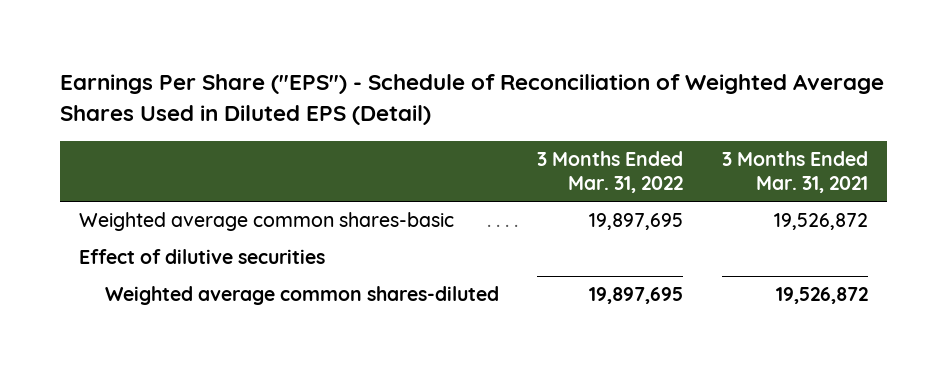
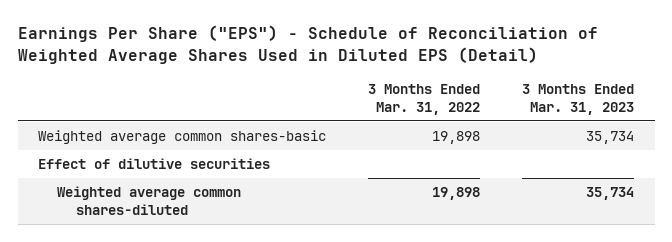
- | 3 Months Ended Mar. 31, 2022 | 3 Months Ended Mar. 31, 2021
+ | 3 Months Ended Mar. 31, 2022 | 3 Months Ended Mar. 31, 2023
- Weighted average common shares-basic | 19,897,695 | 19,526,872
+ Weighted average common shares-basic | 19,898 | 35,734
- Weighted average common shares-diluted | 19,897,695 | 19,526,872
+ Weighted average common shares-diluted | 19,898 | 35,734

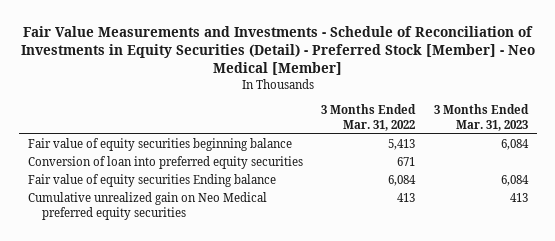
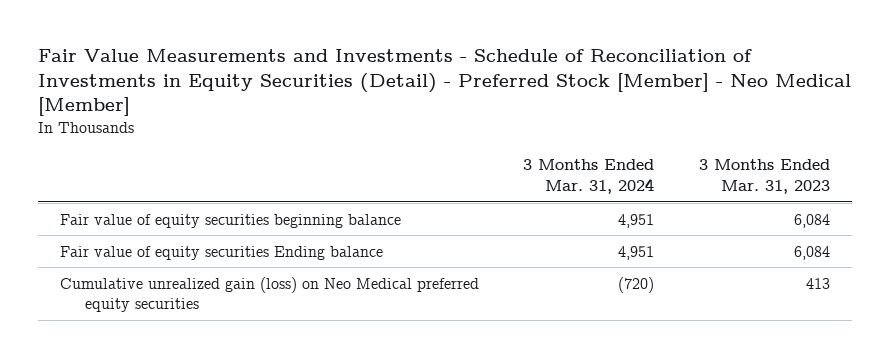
- | 3 Months Ended Mar. 31, 2022 | 3 Months Ended Mar. 31, 2023
+ | 3 Months Ended Mar. 31, 2024 | 3 Months Ended Mar. 31, 2023
- Conversion of loan into preferred equity securities | 671 |
- Cumulative unrealized gain on Neo Medical preferred equity securities | 413 | 413
+ Cumulative unrealized gain (loss) on Neo Medical preferred equity securities | (720) | 413

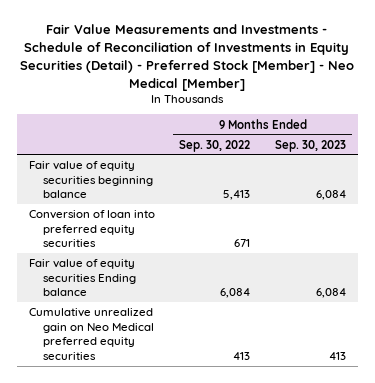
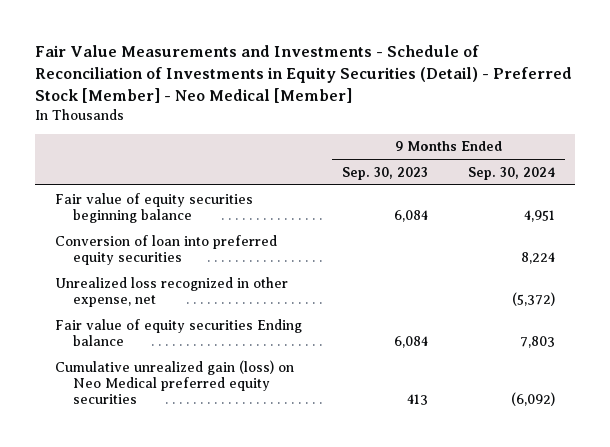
- | 9 Months Ended Sep. 30, 2022 | 9 Months Ended Sep. 30, 2023
+ | 9 Months Ended Sep. 30, 2023 | 9 Months Ended Sep. 30, 2024
+ Unrealized loss recognized in other expense, net | | (5,372)
- Cumulative unrealized gain on Neo Medical preferred equity securities | 413 | 413
+ Cumulative unrealized gain (loss) on Neo Medical preferred equity securities | 413 | (6,092)

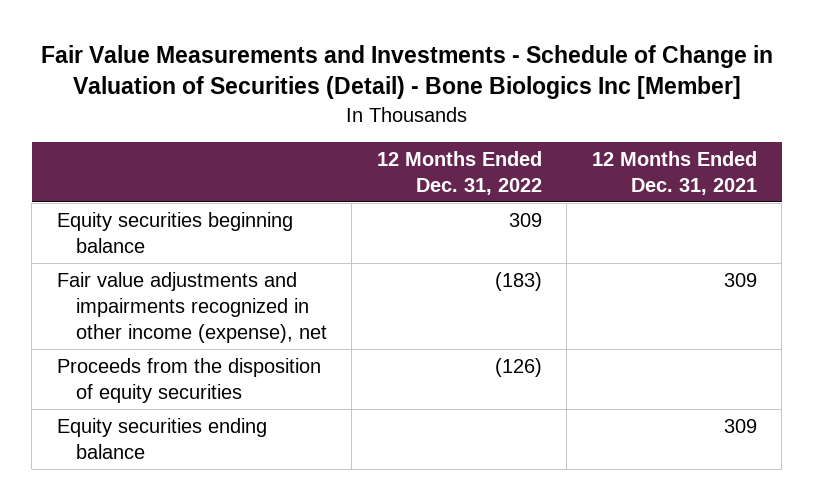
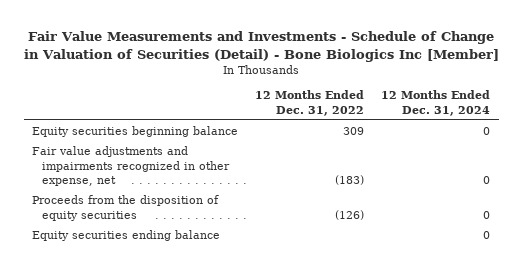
- | 12 Months Ended Dec. 31, 2022 | 12 Months Ended Dec. 31, 2021
+ | 12 Months Ended Dec. 31, 2022 | 12 Months Ended Dec. 31, 2024
- Fair value adjustments and impairments recognized in other income (expense), net | (183) | 309
+ Fair value adjustments and impairments recognized in other expense, net | (183) | 0

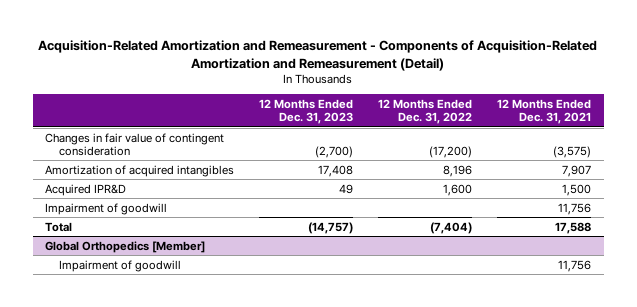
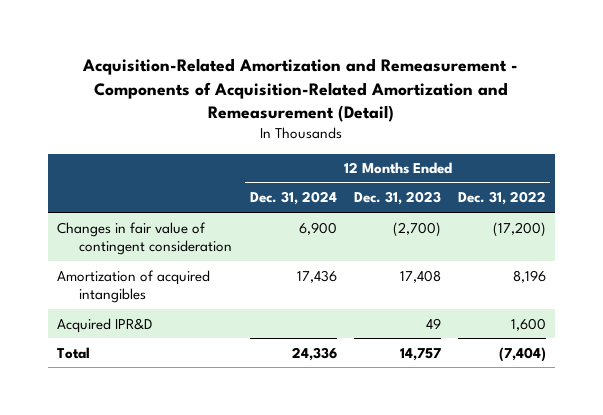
- | 12 Months Ended Dec. 31, 2023 | 12 Months Ended Dec. 31, 2022 | 12 Months Ended Dec. 31, 2021
+ | 12 Months Ended Dec. 31, 2024 | 12 Months Ended Dec. 31, 2023 | 12 Months Ended Dec. 31, 2022
- Impairment of goodwill | | | 11,756
- Total | (14,757) | (7,404) | 17,588
- Global Orthopedics [Member]
- Impairment of goodwill | | | 11,756
+ Total | 24,336 | 14,757 | (7,404)

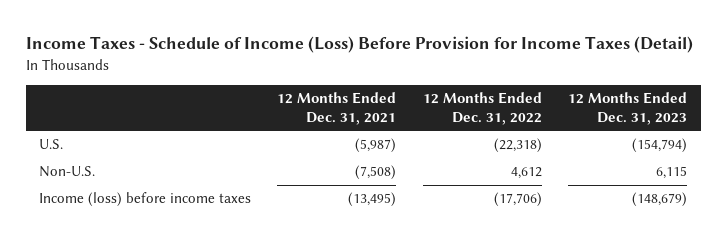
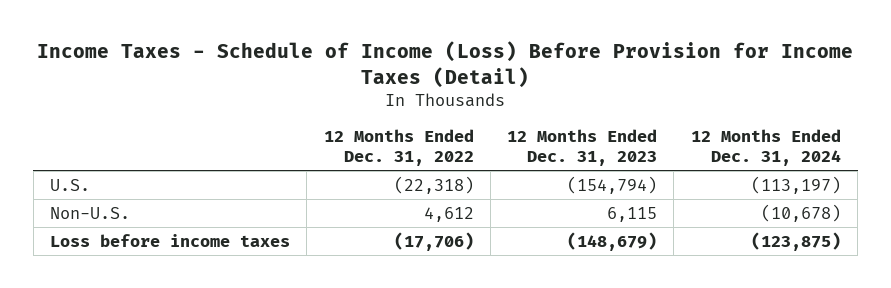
- | 12 Months Ended Dec. 31, 2021 | 12 Months Ended Dec. 31, 2022 | 12 Months Ended Dec. 31, 2023
+ | 12 Months Ended Dec. 31, 2022 | 12 Months Ended Dec. 31, 2023 | 12 Months Ended Dec. 31, 2024
- Income (loss) before income taxes | (13,495) | (17,706) | (148,679)
+ Loss before income taxes | (17,706) | (148,679) | (123,875)

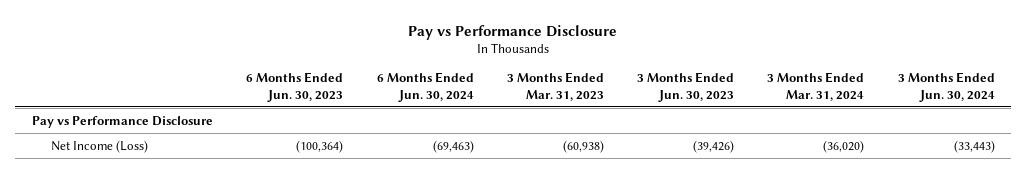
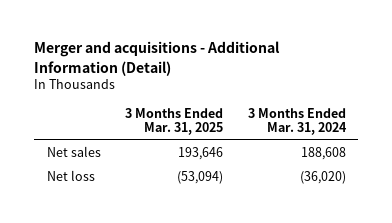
- Pay vs Performance Disclosure
+ Merger and acquisitions - Additional Information (Detail)
- | 6 Months Ended Jun. 30, 2023 | 6 Months Ended Jun. 30, 2024 | 3 Months Ended Mar. 31, 2023 | 3 Months Ended Jun. 30, 2023 | 3 Months Ended Mar. 31, 2024 | 3 Months Ended Jun. 30, 2024
+ | 3 Months Ended Mar. 31, 2025 | 3 Months Ended Mar. 31, 2024
- Pay vs Performance Disclosure
- Net Income (Loss) | (100,364) | (69,463) | (60,938) | (39,426) | (36,020) | (33,443)
+ Net sales | 193,646 | 188,608
+ Net loss | (53,094) | (36,020)

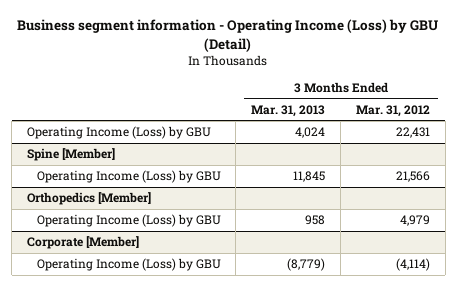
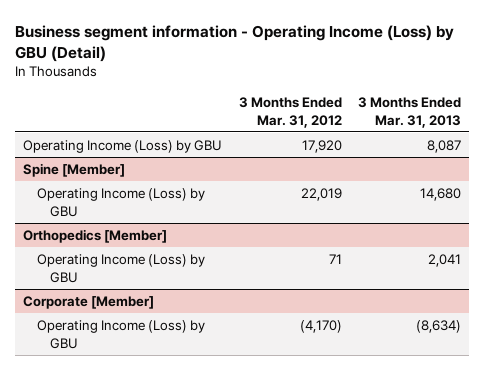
- | 3 Months Ended Mar. 31, 2013 | 3 Months Ended Mar. 31, 2012
+ | 3 Months Ended Mar. 31, 2012 | 3 Months Ended Mar. 31, 2013
- Operating Income (Loss) by GBU | 4,024 | 22,431
+ Operating Income (Loss) by GBU | 17,920 | 8,087
@ Spine [Member]
- Operating Income (Loss) by GBU | 11,845 | 21,566
+ Operating Income (Loss) by GBU | 22,019 | 14,680
@ Orthopedics [Member]
- Operating Income (Loss) by GBU | 958 | 4,979
+ Operating Income (Loss) by GBU | 71 | 2,041
@ Corporate [Member]
- Operating Income (Loss) by GBU | (8,779) | (4,114)
+ Operating Income (Loss) by GBU | (4,170) | (8,634)

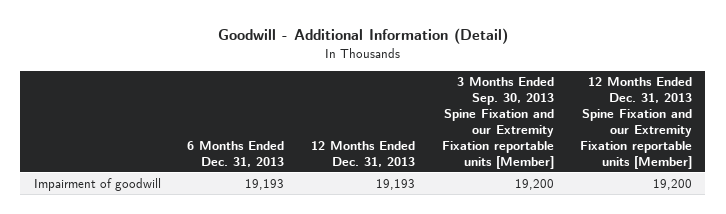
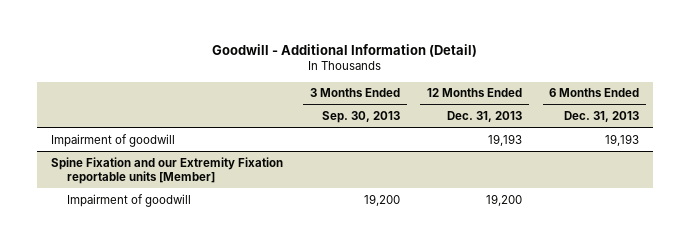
- | 6 Months Ended Dec. 31, 2013 | 12 Months Ended Dec. 31, 2013 | 3 Months Ended Sep. 30, 2013 Spine Fixation and our Extremity Fixation reportable units [Member] | 12 Months Ended Dec. 31, 2013 Spine Fixation and our Extremity Fixation reportable units [Member]
+ | 3 Months Ended Sep. 30, 2013 | 12 Months Ended Dec. 31, 2013 | 6 Months Ended Dec. 31, 2013
+ Spine Fixation and our Extremity Fixation reportable units [Member]
+ Impairment of goodwill | 19,200 | 19,200 |

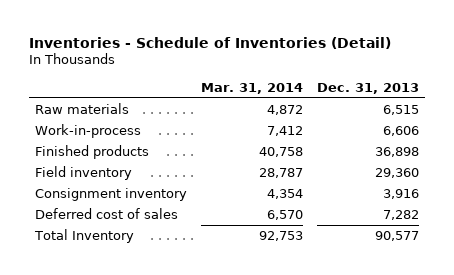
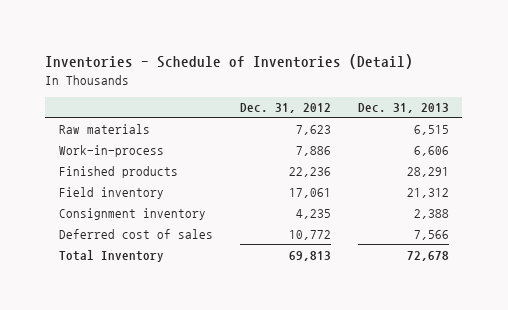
- | Mar. 31, 2014 | Dec. 31, 2013
+ | Dec. 31, 2012 | Dec. 31, 2013
- Finished products | 40,758 | 36,898
- Field inventory | 28,787 | 29,360
- Consignment inventory | 4,354 | 3,916
- Deferred cost of sales | 6,570 | 7,282
- Total Inventory | 92,753 | 90,577
+ Finished products | 22,236 | 28,291
+ Field inventory | 17,061 | 21,312
+ Consignment inventory | 4,235 | 2,388
+ Deferred cost of sales | 10,772 | 7,566
+ Total Inventory | 69,813 | 72,678

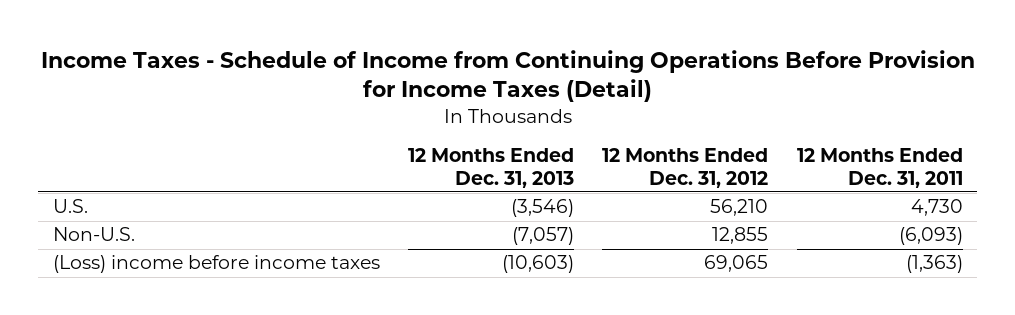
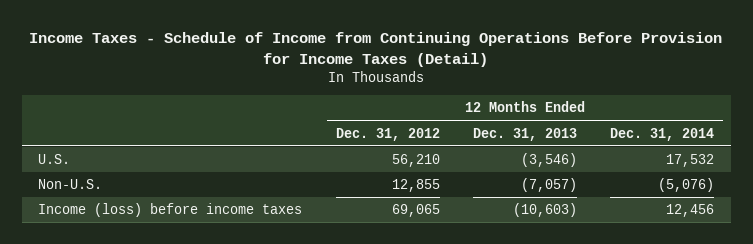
- | 12 Months Ended Dec. 31, 2013 | 12 Months Ended Dec. 31, 2012 | 12 Months Ended Dec. 31, 2011
+ | 12 Months Ended Dec. 31, 2012 | 12 Months Ended Dec. 31, 2013 | 12 Months Ended Dec. 31, 2014
- (Loss) income before income taxes | (10,603) | 69,065 | (1,363)
+ Income (loss) before income taxes | 69,065 | (10,603) | 12,456

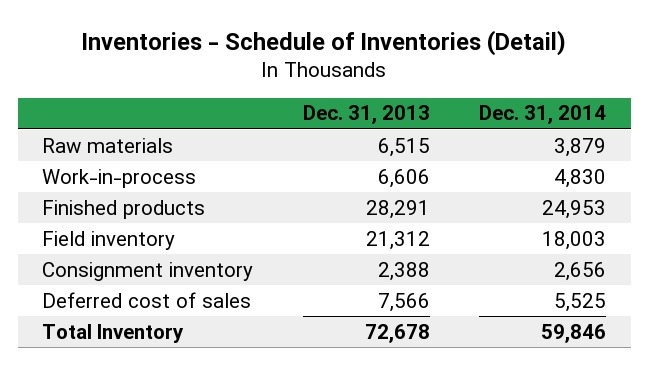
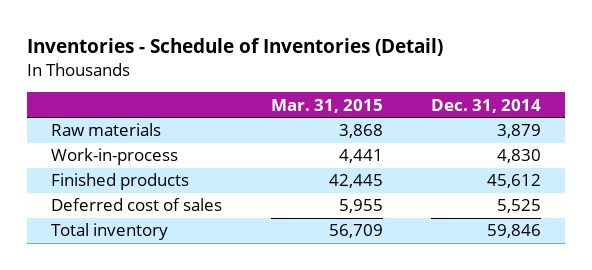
- | Dec. 31, 2013 | Dec. 31, 2014
+ | Mar. 31, 2015 | Dec. 31, 2014
- Finished products | 28,291 | 24,953
- Field inventory | 21,312 | 18,003
- Consignment inventory | 2,388 | 2,656
+ Finished products | 42,445 | 45,612
- Total Inventory | 72,678 | 59,846
+ Total inventory | 56,709 | 59,846

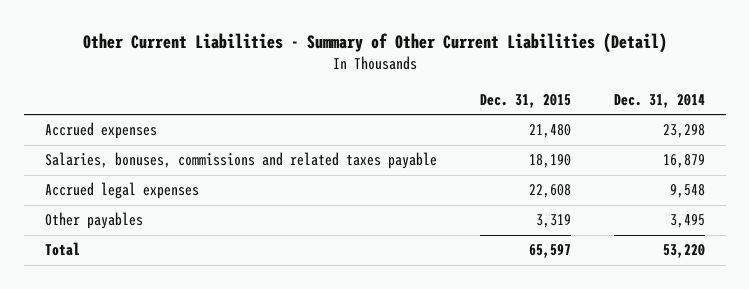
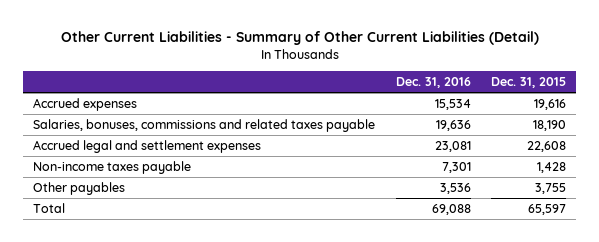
- | Dec. 31, 2015 | Dec. 31, 2014
+ | Dec. 31, 2016 | Dec. 31, 2015
- Accrued expenses | 21,480 | 23,298
+ Accrued expenses | 15,534 | 19,616
- Accrued legal expenses | 22,608 | 9,548
- Other payables | 3,319 | 3,495
+ Accrued legal and settlement expenses | 23,081 | 22,608
+ Non-income taxes payable | 7,301 | 1,428
+ Other payables | 3,536 | 3,755

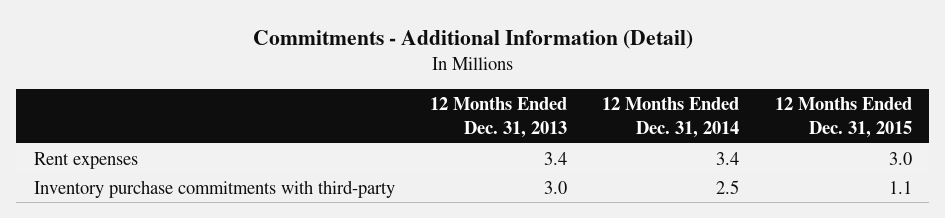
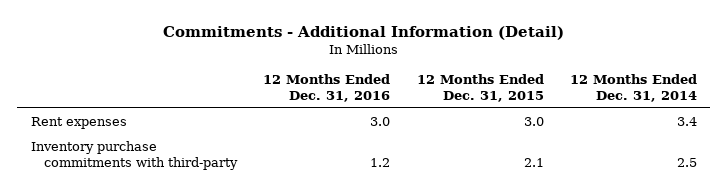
- | 12 Months Ended Dec. 31, 2013 | 12 Months Ended Dec. 31, 2014 | 12 Months Ended Dec. 31, 2015
+ | 12 Months Ended Dec. 31, 2016 | 12 Months Ended Dec. 31, 2015 | 12 Months Ended Dec. 31, 2014
- Inventory purchase commitments with third-party | 3.0 | 2.5 | 1.1
+ Inventory purchase commitments with third-party | 1.2 | 2.1 | 2.5

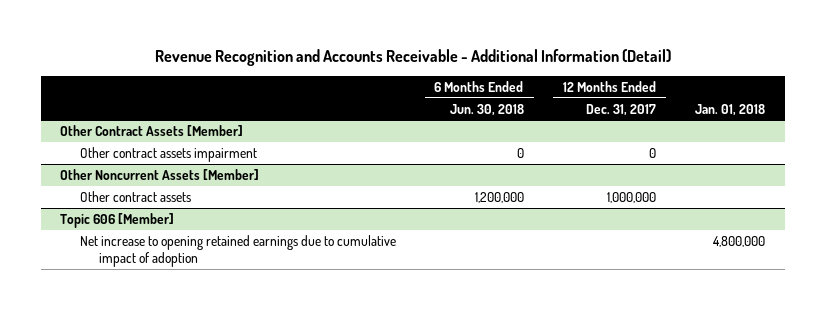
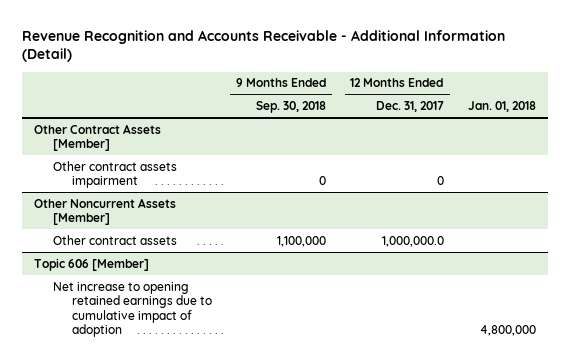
- | 6 Months Ended Jun. 30, 2018 | 12 Months Ended Dec. 31, 2017 | Jan. 01, 2018
+ | 9 Months Ended Sep. 30, 2018 | 12 Months Ended Dec. 31, 2017 | Jan. 01, 2018
@ Other Noncurrent Assets [Member]
- Other contract assets | 1,200,000 | 1,000,000 |
+ Other contract assets | 1,100,000 | 1,000,000.0 |

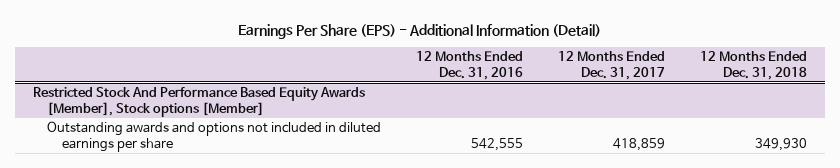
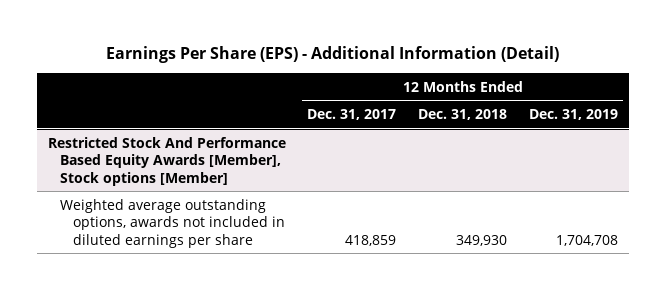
- | 12 Months Ended Dec. 31, 2016 | 12 Months Ended Dec. 31, 2017 | 12 Months Ended Dec. 31, 2018
+ | 12 Months Ended Dec. 31, 2017 | 12 Months Ended Dec. 31, 2018 | 12 Months Ended Dec. 31, 2019
@ Restricted Stock And Performance Based Equity Awards [Member], Stock options [Member]
- Outstanding awards and options not included in diluted earnings per share | 542,555 | 418,859 | 349,930
+ Weighted average outstanding options, awards not included in diluted earnings per share | 418,859 | 349,930 | 1,704,708

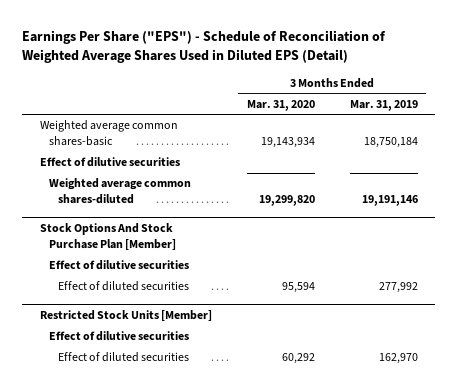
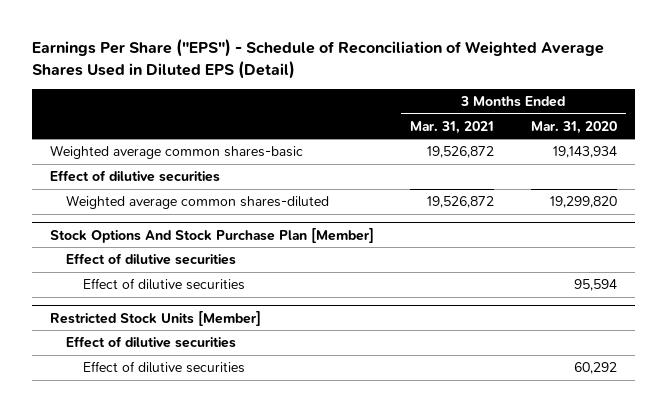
- | 3 Months Ended Mar. 31, 2020 | 3 Months Ended Mar. 31, 2019
+ | 3 Months Ended Mar. 31, 2021 | 3 Months Ended Mar. 31, 2020
@ Stock Options And Stock Purchase Plan [Member]
- Effect of diluted securities | 95,594 | 277,992
+ Effect of dilutive securities | | 95,594
@ Restricted Stock Units [Member]
- Effect of diluted securities | 60,292 | 162,970
+ Effect of dilutive securities | | 60,292

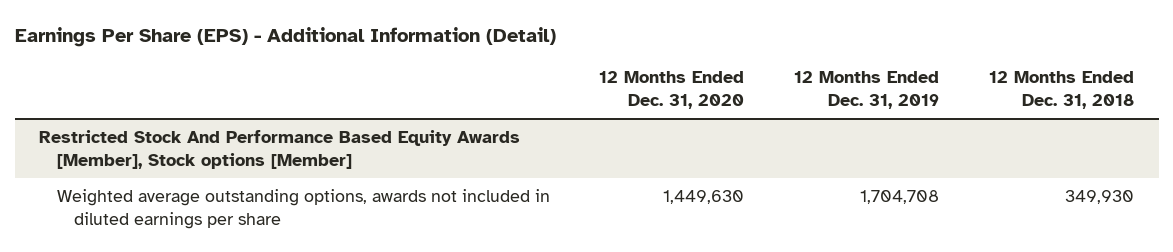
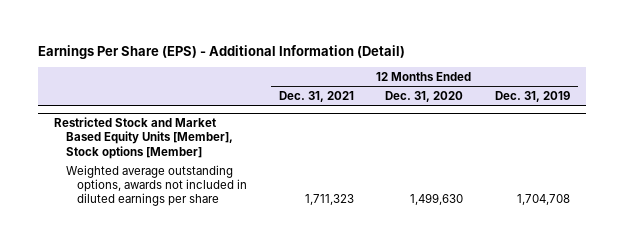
- | 12 Months Ended Dec. 31, 2020 | 12 Months Ended Dec. 31, 2019 | 12 Months Ended Dec. 31, 2018
+ | 12 Months Ended Dec. 31, 2021 | 12 Months Ended Dec. 31, 2020 | 12 Months Ended Dec. 31, 2019
- Restricted Stock And Performance Based Equity Awards [Member], Stock options [Member]
- Weighted average outstanding options, awards not included in diluted earnings per share | 1,449,630 | 1,704,708 | 349,930
+ Restricted Stock and Market Based Equity Units [Member], Stock options [Member]
+ Weighted average outstanding options, awards not included in diluted earnings per share | 1,711,323 | 1,499,630 | 1,704,708

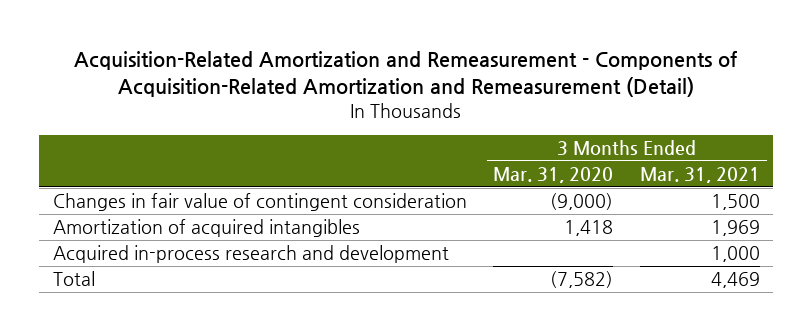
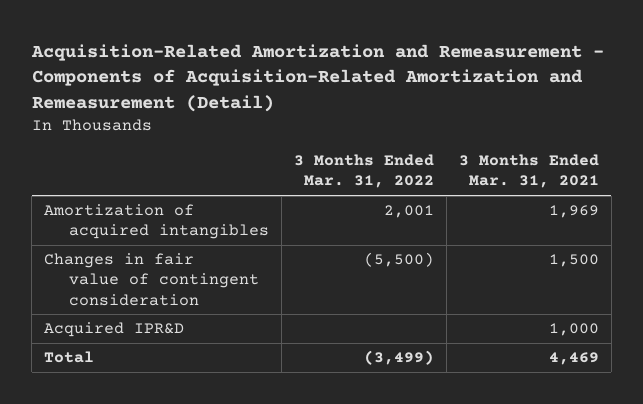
- | 3 Months Ended Mar. 31, 2020 | 3 Months Ended Mar. 31, 2021
+ | 3 Months Ended Mar. 31, 2022 | 3 Months Ended Mar. 31, 2021
- Acquired in-process research and development | | 1,000
moved down: Changes in fair value of contingent consideration | (5,500) | 1,500
+ Acquired IPR&D | | 1,000

